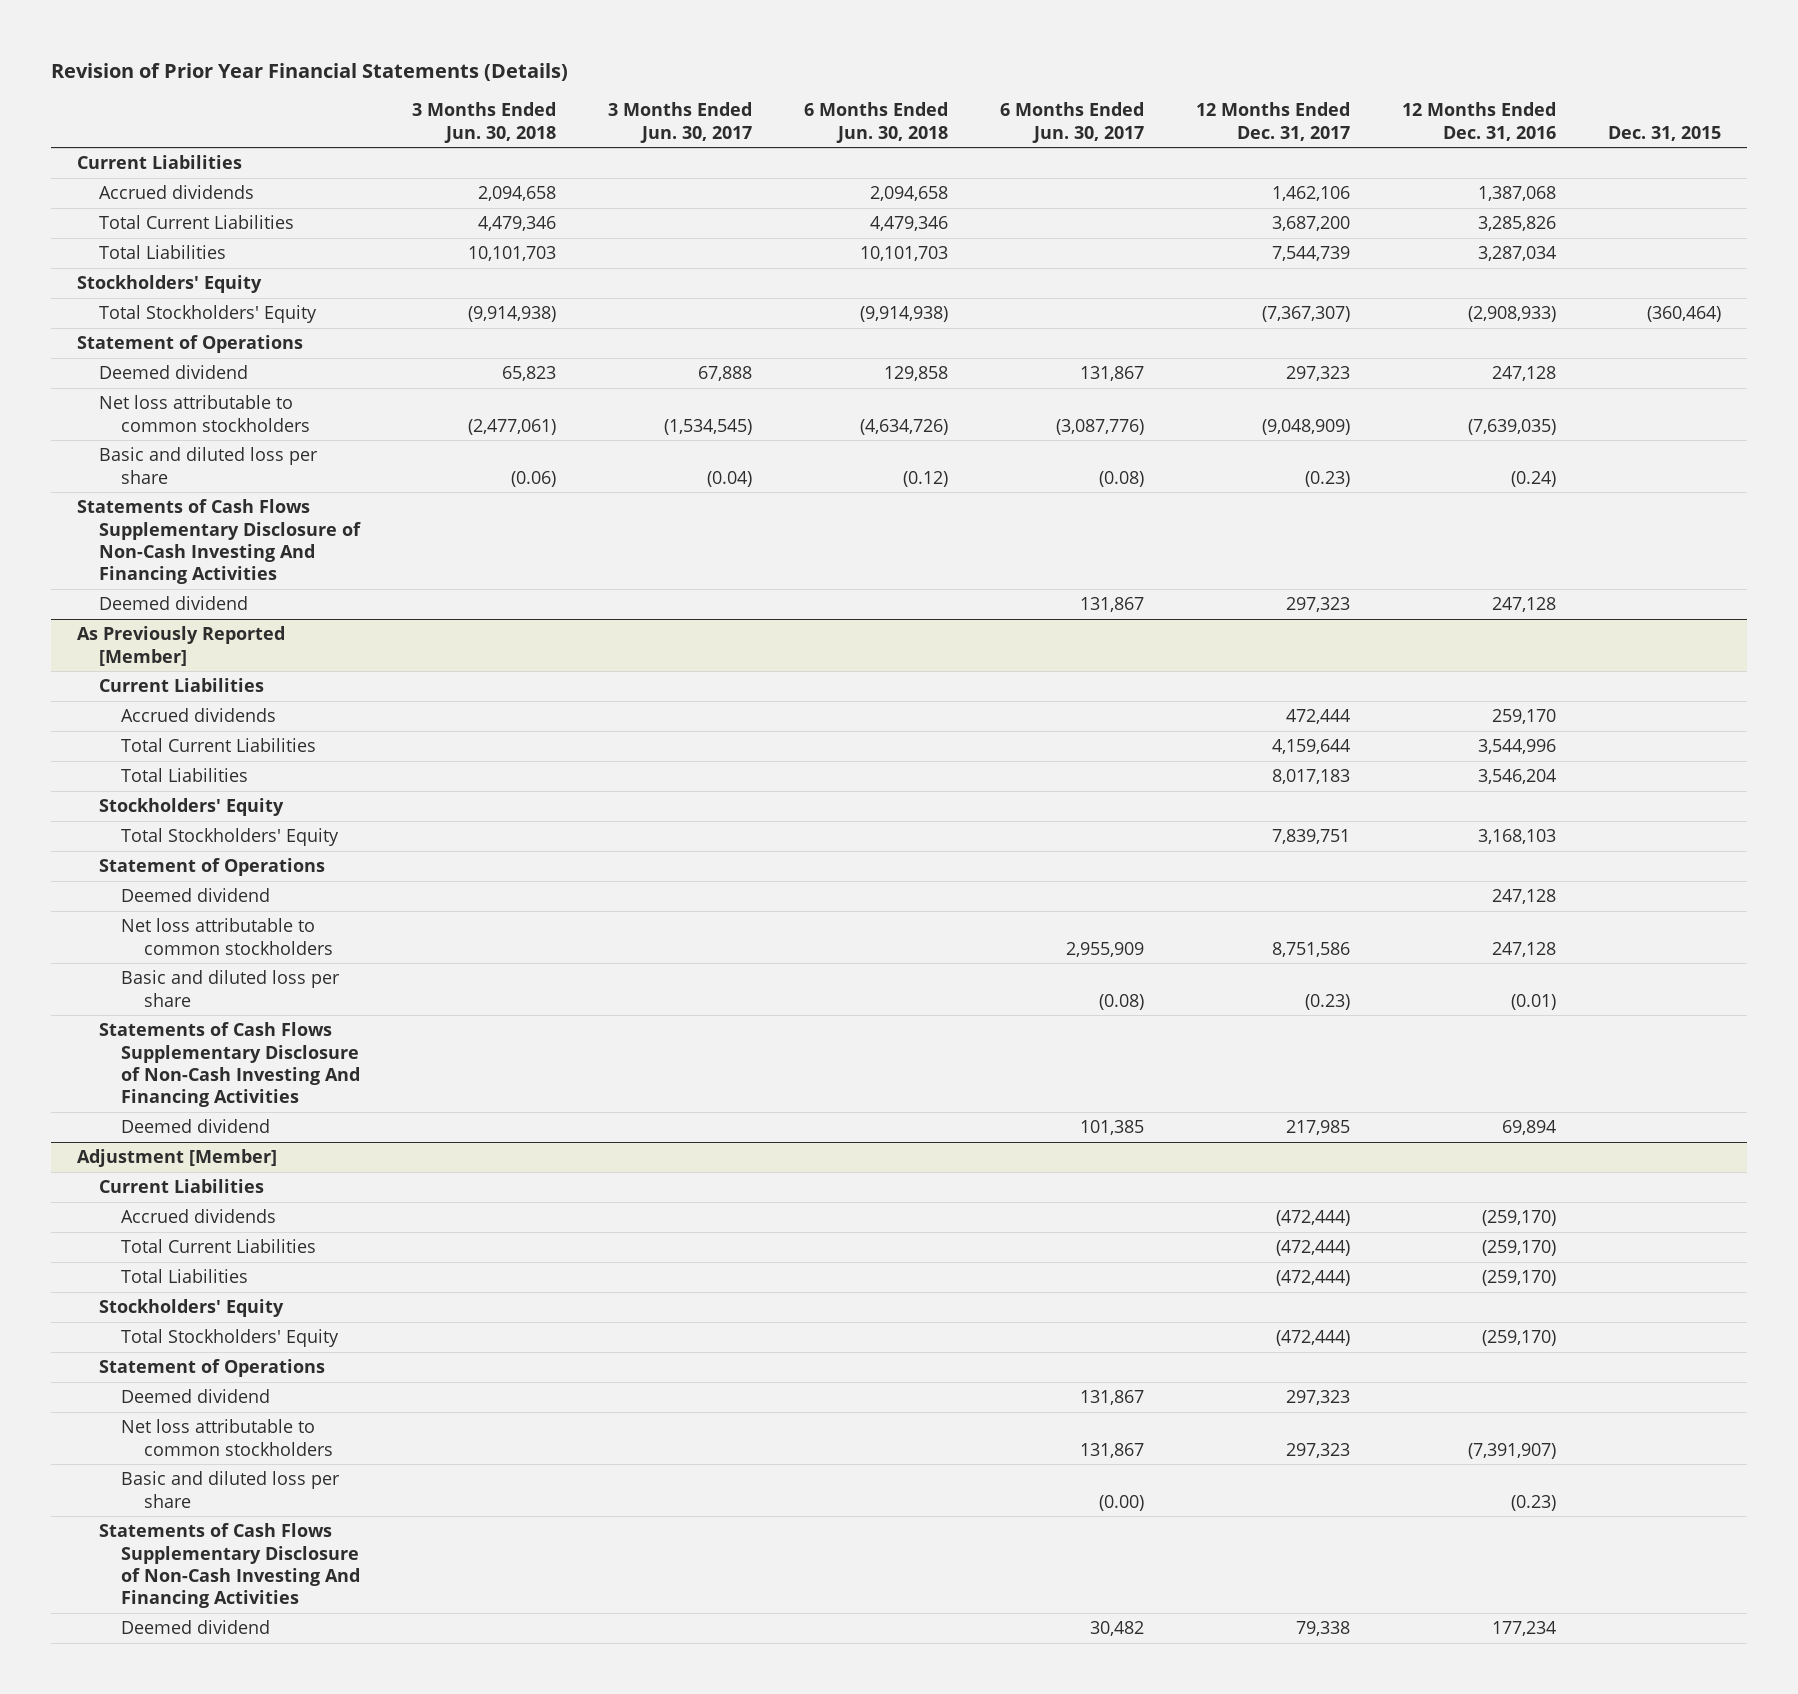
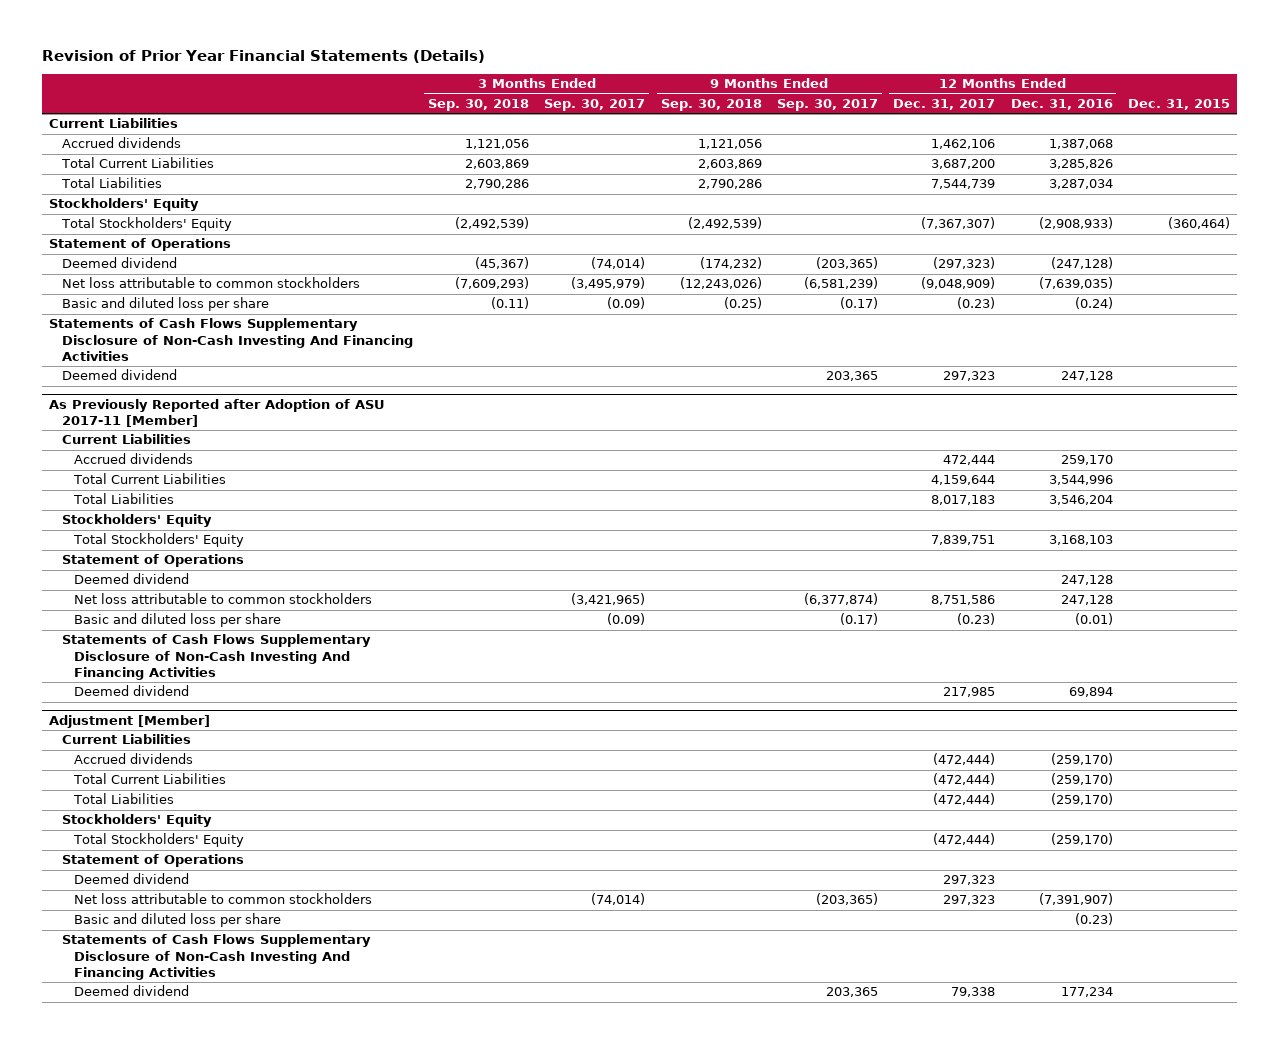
- | 3 Months Ended Jun. 30, 2018 | 3 Months Ended Jun. 30, 2017 | 6 Months Ended Jun. 30, 2018 | 6 Months Ended Jun. 30, 2017 | 12 Months Ended Dec. 31, 2017 | 12 Months Ended Dec. 31, 2016 | Dec. 31, 2015
+ | 3 Months Ended Sep. 30, 2018 | 3 Months Ended Sep. 30, 2017 | 9 Months Ended Sep. 30, 2018 | 9 Months Ended Sep. 30, 2017 | 12 Months Ended Dec. 31, 2017 | 12 Months Ended Dec. 31, 2016 | Dec. 31, 2015
- Deemed dividend | 65,823 | 67,888 | 129,858 | 131,867 | 297,323 | 247,128 |
+ Deemed dividend | (45,367) | (74,014) | (174,232) | (203,365) | (297,323) | (247,128) |
- As Previously Reported [Member]
+ As Previously Reported after Adoption of ASU 2017-11 [Member]

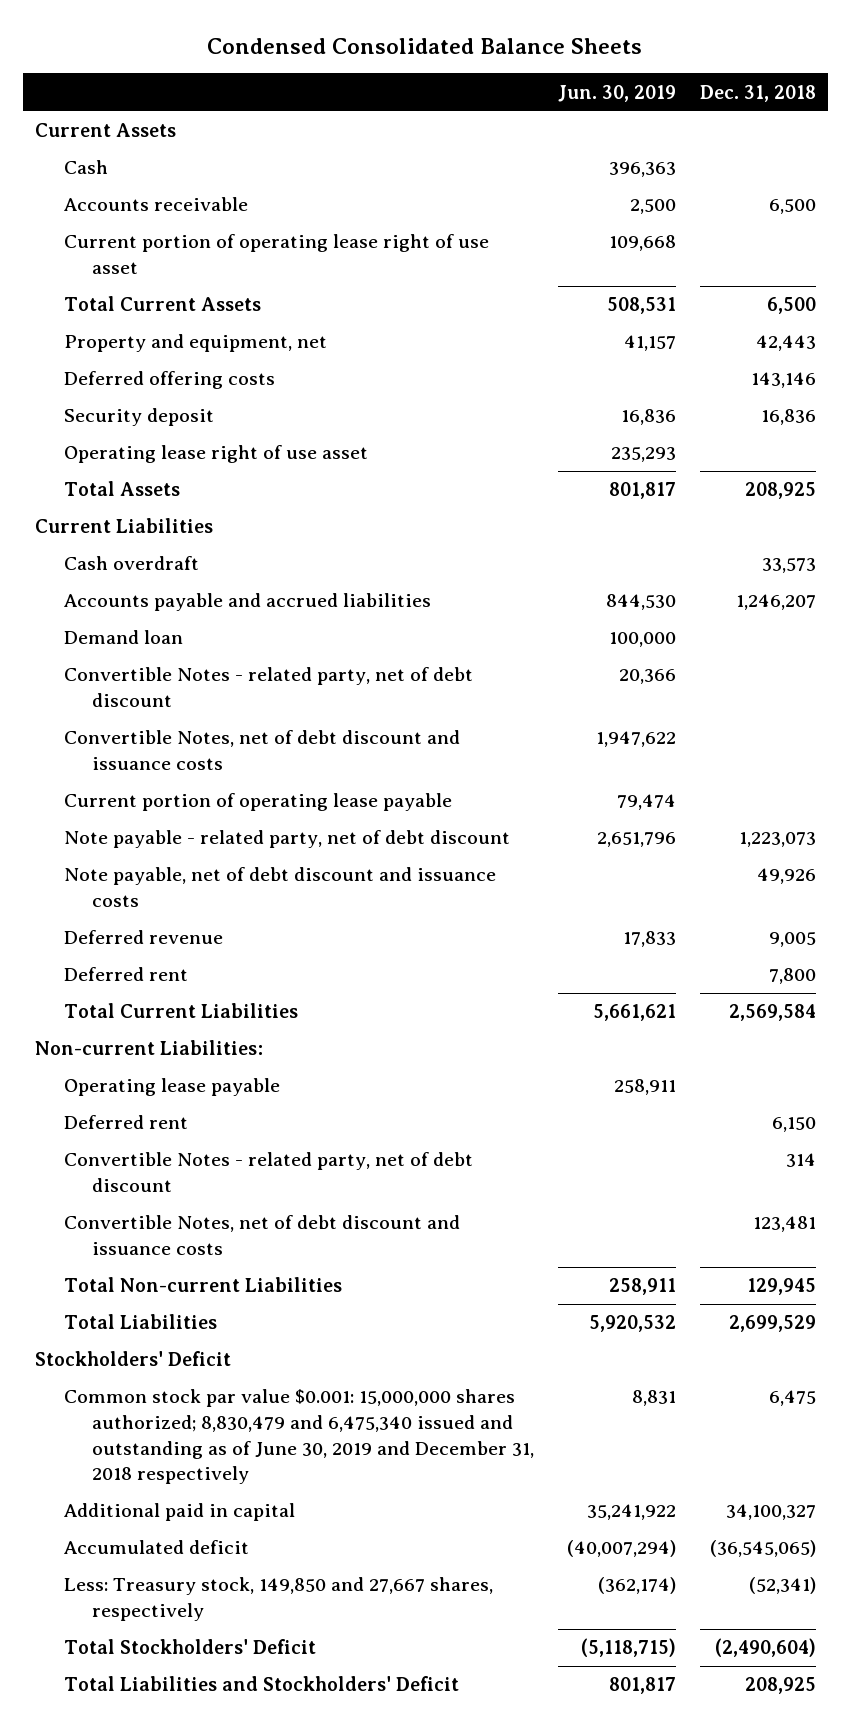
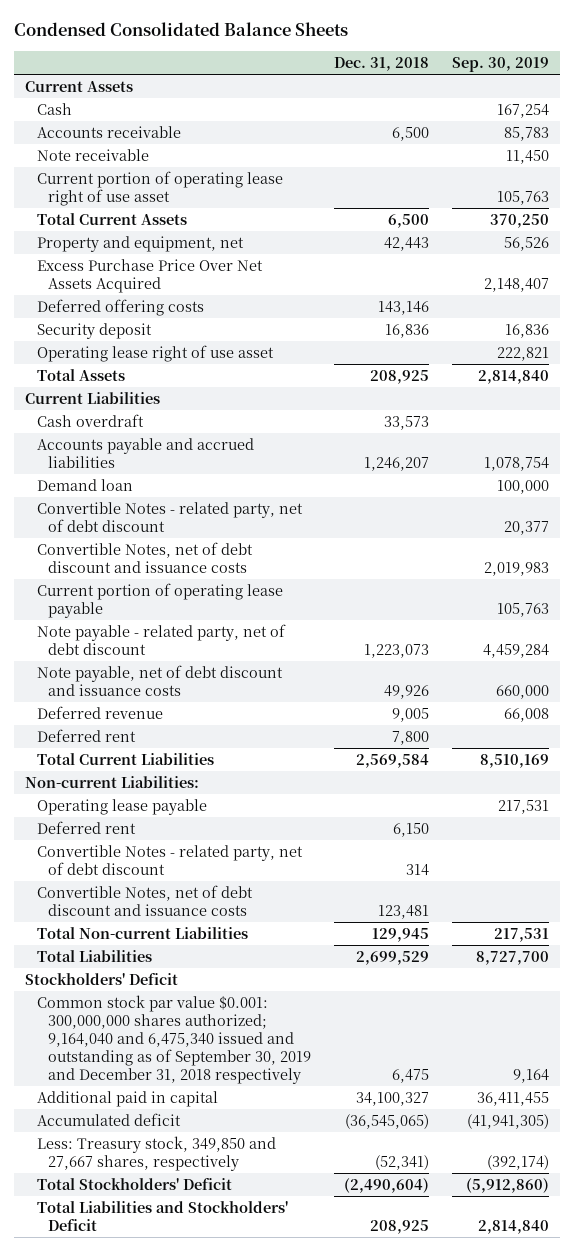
- | Jun. 30, 2019 | Dec. 31, 2018
+ | Dec. 31, 2018 | Sep. 30, 2019
+ Note receivable | | 11,450
+ Excess Purchase Price Over Net Assets Acquired | | 2,148,407
- Common stock par value $0.001: 15,000,000 shares authorized; 8,830,479 and 6,475,340 issued and outstanding as of June 30, 2019 and December 31, 2018 respectively | 8,831 | 6,475
+ Common stock par value $0.001: 300,000,000 shares authorized; 9,164,040 and 6,475,340 issued and outstanding as of September 30, 2019 and December 31, 2018 respectively | 6,475 | 9,164
- Less: Treasury stock, 149,850 and 27,667 shares, respectively | (362,174) | (52,341)
+ Less: Treasury stock, 349,850 and 27,667 shares, respectively | (52,341) | (392,174)

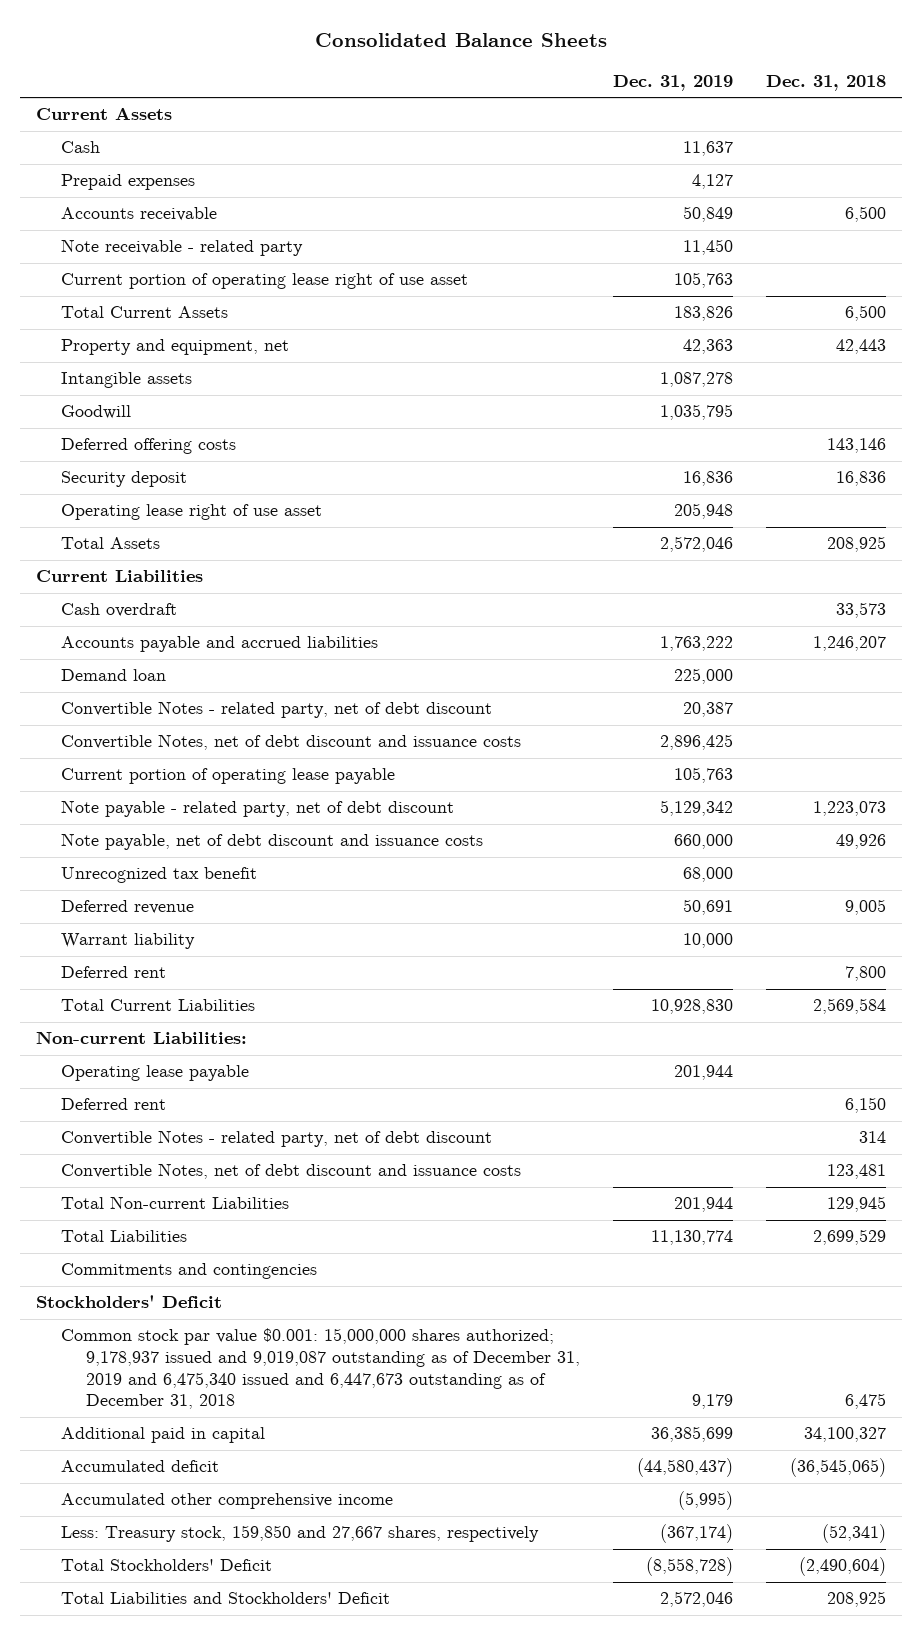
- Condensed Consolidated Balance Sheets
+ Consolidated Balance Sheets
- | Dec. 31, 2018 | Sep. 30, 2019
+ | Dec. 31, 2019 | Dec. 31, 2018
+ Prepaid expenses | 4,127 |
- Note receivable | | 11,450
+ Note receivable - related party | 11,450 |
- Excess Purchase Price Over Net Assets Acquired | | 2,148,407
+ Intangible assets | 1,087,278 |
+ Goodwill | 1,035,795 |
+ Unrecognized tax benefit | 68,000 |
+ Warrant liability | 10,000 |
+ Commitments and contingencies
- Common stock par value $0.001: 300,000,000 shares authorized; 9,164,040 and 6,475,340 issued and outstanding as of September 30, 2019 and December 31, 2018 respectively | 6,475 | 9,164
+ Common stock par value $0.001: 15,000,000 shares authorized; 9,178,937 issued and 9,019,087 outstanding as of December 31, 2019 and 6,475,340 issued and 6,447,673 outstanding as of December 31, 2018 | 9,179 | 6,475
- Less: Treasury stock, 349,850 and 27,667 shares, respectively | (52,341) | (392,174)
+ Accumulated other comprehensive income | (5,995) |
+ Less: Treasury stock, 159,850 and 27,667 shares, respectively | (367,174) | (52,341)

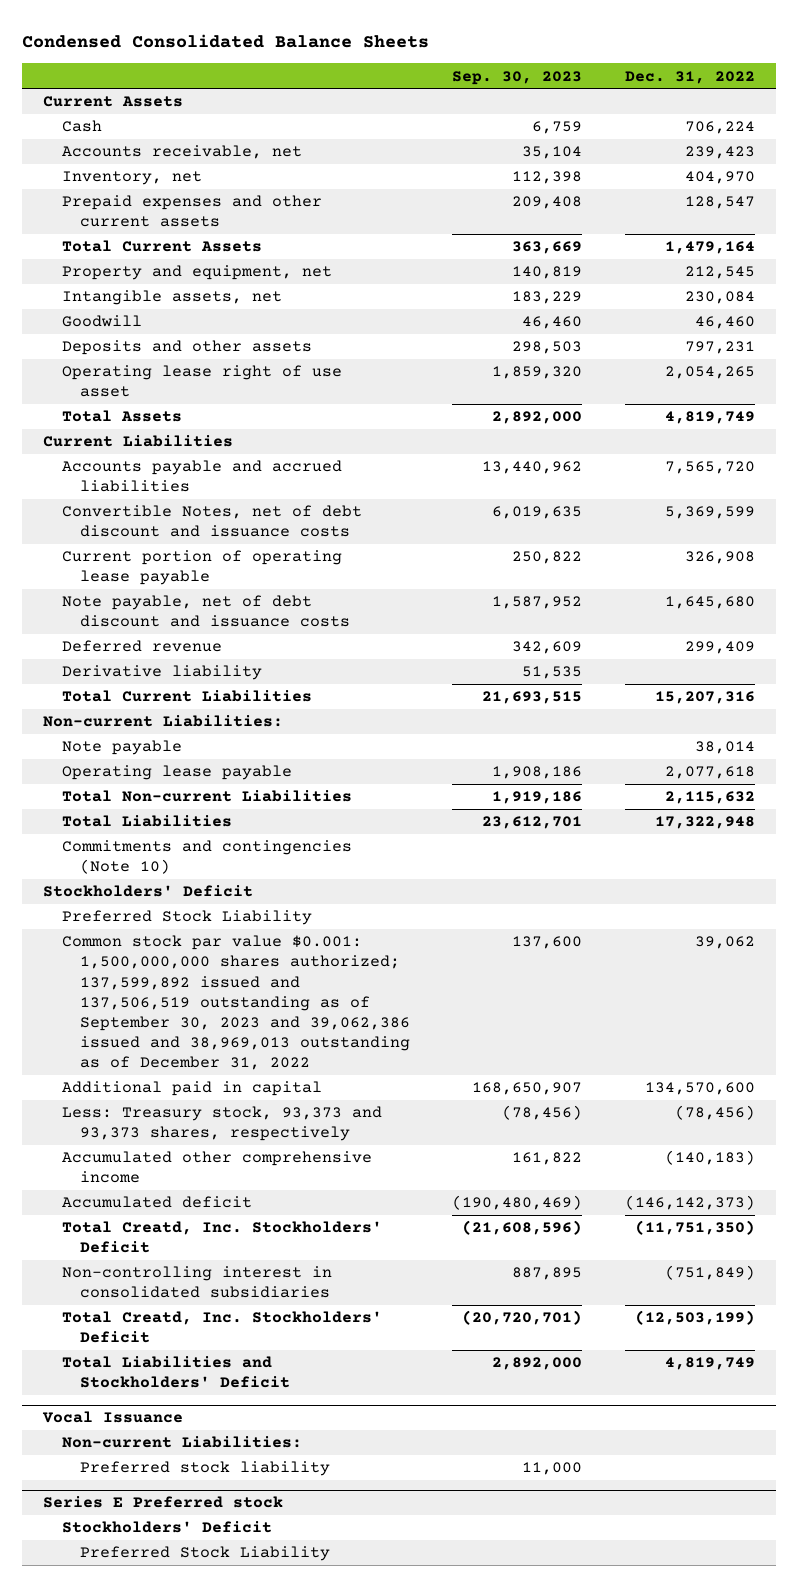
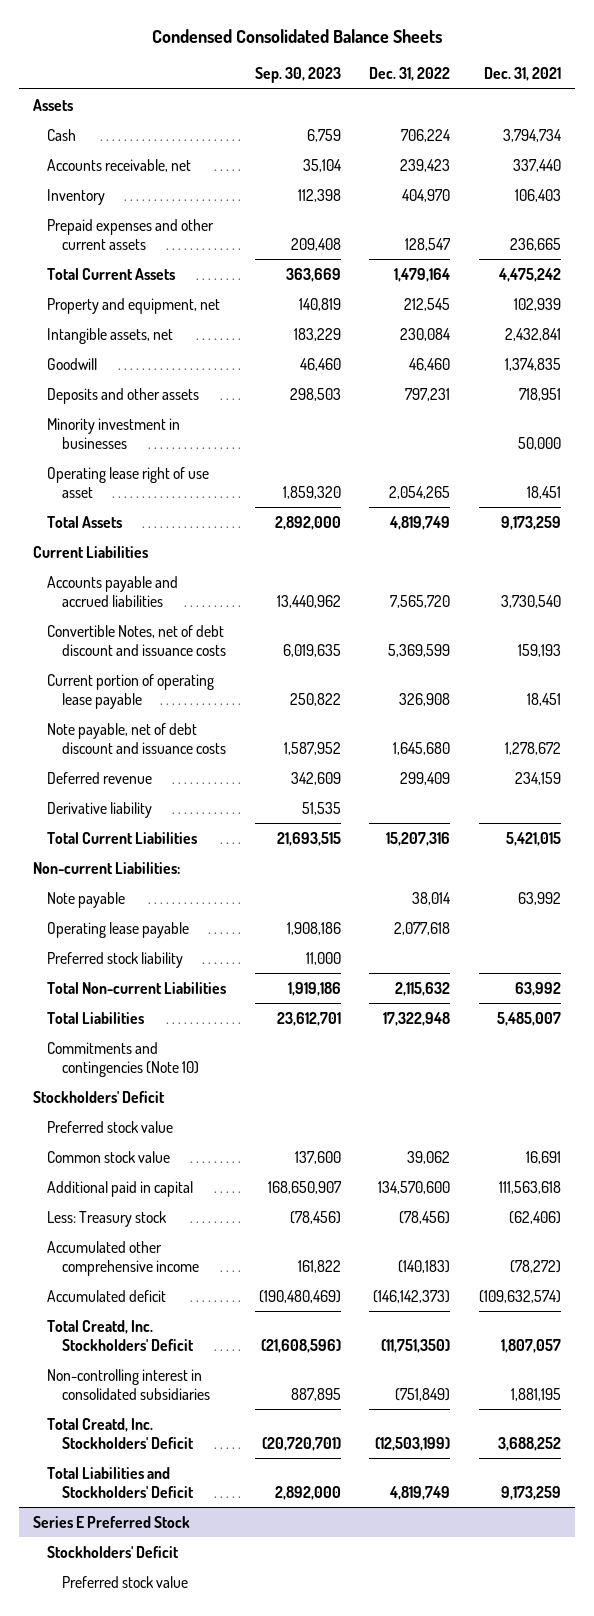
- | Sep. 30, 2023 | Dec. 31, 2022
+ | Sep. 30, 2023 | Dec. 31, 2022 | Dec. 31, 2021
- Current Assets
+ Assets
- Inventory, net | 112,398 | 404,970
+ Inventory | 112,398 | 404,970 | 106,403
+ Minority investment in businesses | | | 50,000
+ Preferred stock liability | 11,000 | |
- Preferred Stock Liability
- Common stock par value $0.001: 1,500,000,000 shares authorized; 137,599,892 issued and 137,506,519 outstanding as of September 30, 2023 and 39,062,386 issued and 38,969,013 outstanding as of December 31, 2022 | 137,600 | 39,062
+ Preferred stock value
+ Common stock value | 137,600 | 39,062 | 16,691
- Less: Treasury stock, 93,373 and 93,373 shares, respectively | (78,456) | (78,456)
+ Less: Treasury stock | (78,456) | (78,456) | (62,406)
- Vocal Issuance
- Non-current Liabilities:
- Preferred stock liability | 11,000 |
- Series E Preferred stock
+ Series E Preferred Stock
- Preferred Stock Liability
+ Preferred stock value

